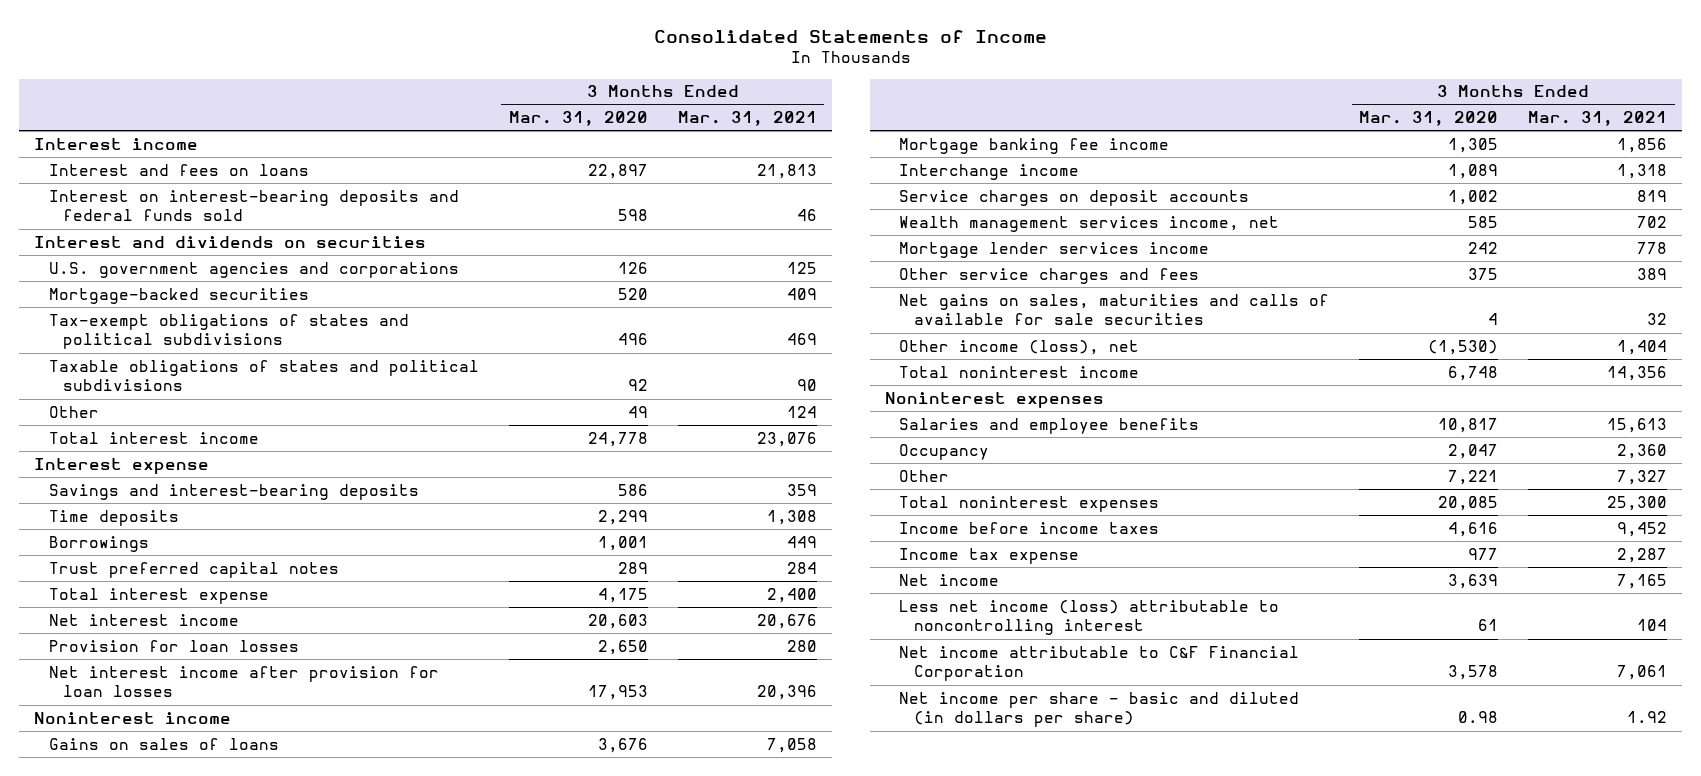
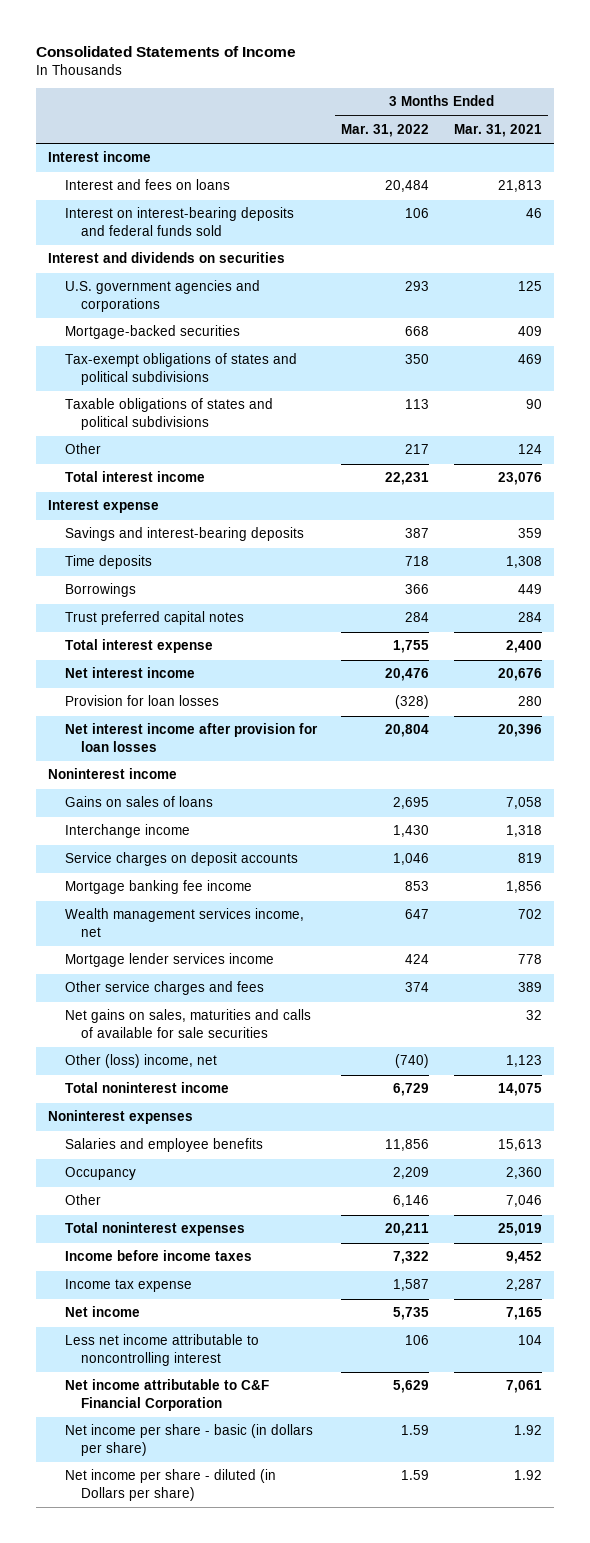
- | 3 Months Ended Mar. 31, 2020 | 3 Months Ended Mar. 31, 2021
+ | 3 Months Ended Mar. 31, 2022 | 3 Months Ended Mar. 31, 2021
moved down: Mortgage banking fee income | 853 | 1,856
- Other income (loss), net | (1,530) | 1,404
- Total noninterest income | 6,748 | 14,356
+ Other (loss) income, net | (740) | 1,123
+ Total noninterest income | 6,729 | 14,075
- Other | 7,221 | 7,327
- Total noninterest expenses | 20,085 | 25,300
+ Other | 6,146 | 7,046
+ Total noninterest expenses | 20,211 | 25,019
- Less net income (loss) attributable to noncontrolling interest | 61 | 104
+ Less net income attributable to noncontrolling interest | 106 | 104
- Net income per share - basic and diluted (in dollars per share) | 0.98 | 1.92
+ Net income per share - basic (in dollars per share) | 1.59 | 1.92
+ Net income per share - diluted (in Dollars per share) | 1.59 | 1.92

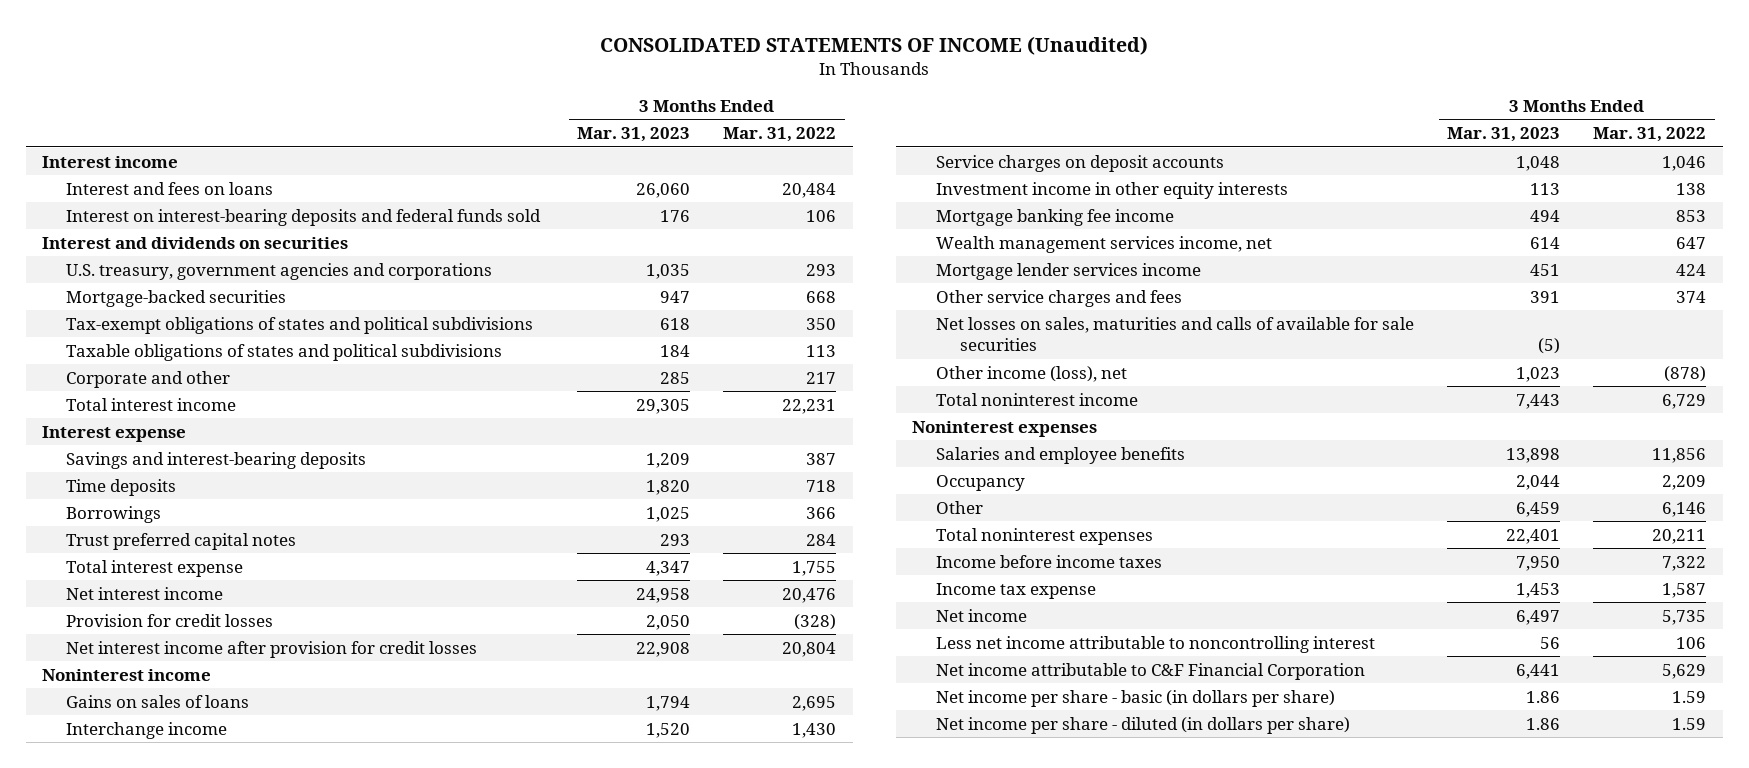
- Consolidated Statements of Income
+ CONSOLIDATED STATEMENTS OF INCOME (Unaudited)
- | 3 Months Ended Mar. 31, 2022 | 3 Months Ended Mar. 31, 2021
+ | 3 Months Ended Mar. 31, 2023 | 3 Months Ended Mar. 31, 2022
- U.S. government agencies and corporations | 293 | 125
+ U.S. treasury, government agencies and corporations | 1,035 | 293
- Other | 217 | 124
+ Corporate and other | 285 | 217
- Provision for loan losses | (328) | 280
- Net interest income after provision for loan losses | 20,804 | 20,396
+ Provision for credit losses | 2,050 | (328)
+ Net interest income after provision for credit losses | 22,908 | 20,804
+ Investment income in other equity interests | 113 | 138
- Net gains on sales, maturities and calls of available for sale securities | | 32
- Other (loss) income, net | (740) | 1,123
+ Net losses on sales, maturities and calls of available for sale securities | (5) |
+ Other income (loss), net | 1,023 | (878)
- Net income per share - diluted (in Dollars per share) | 1.59 | 1.92
+ Net income per share - diluted (in dollars per share) | 1.86 | 1.59

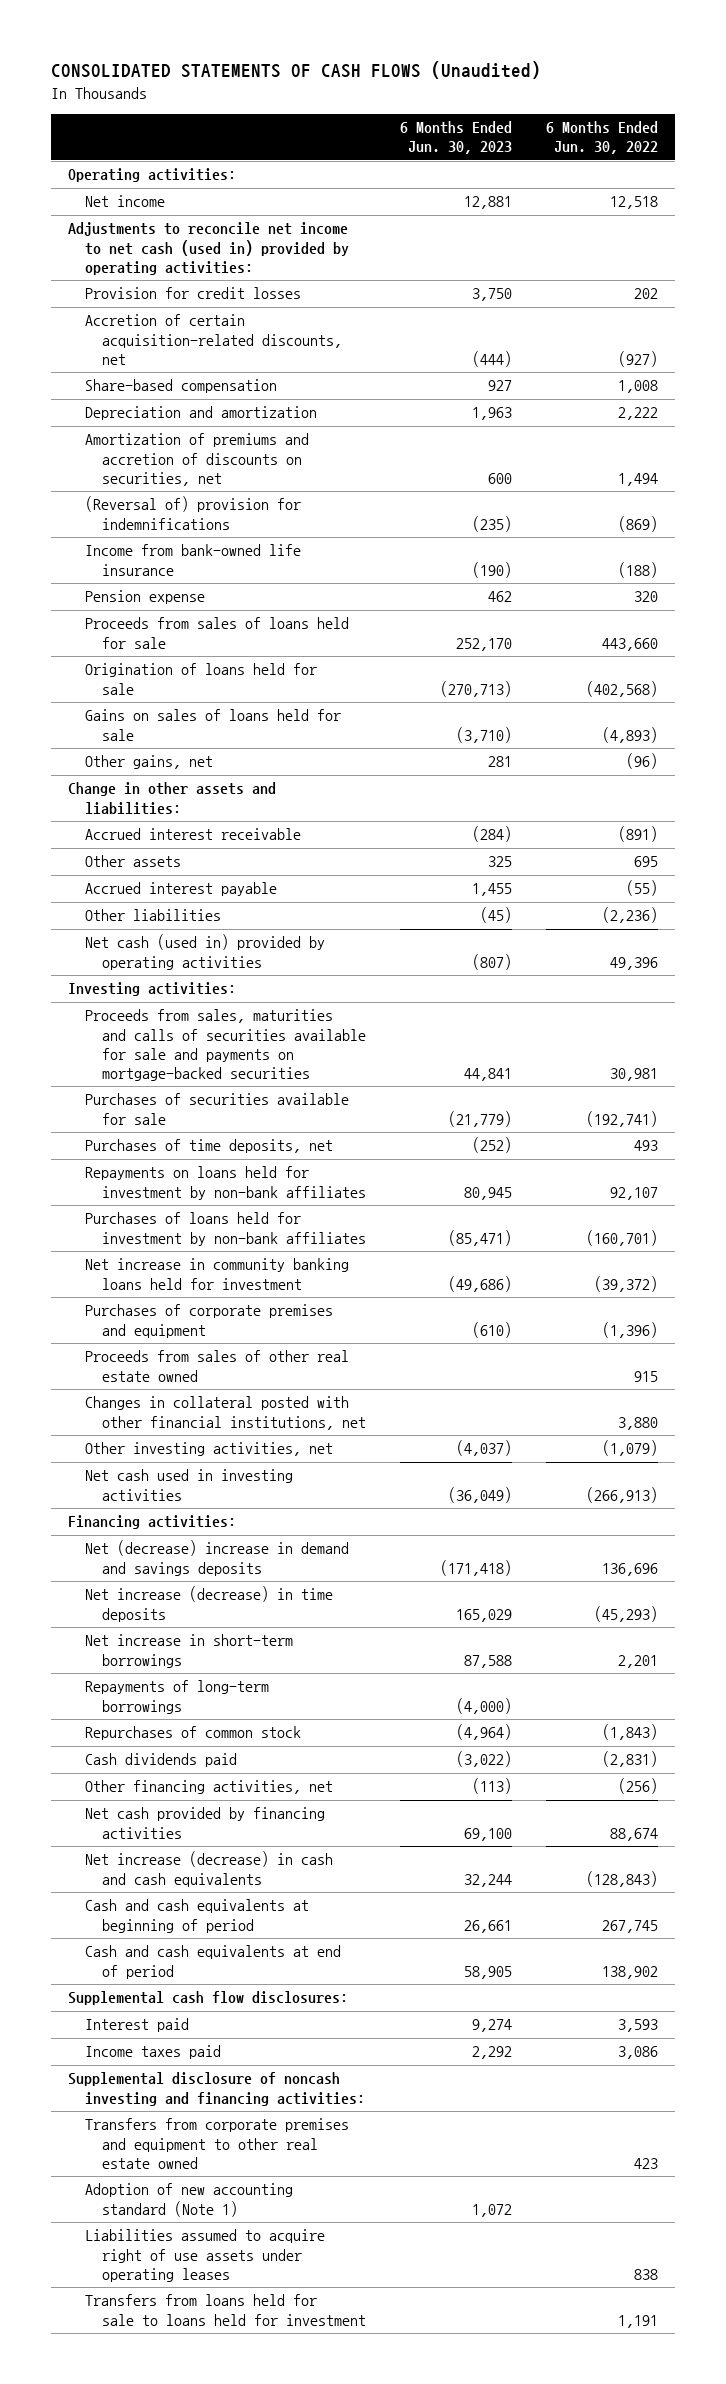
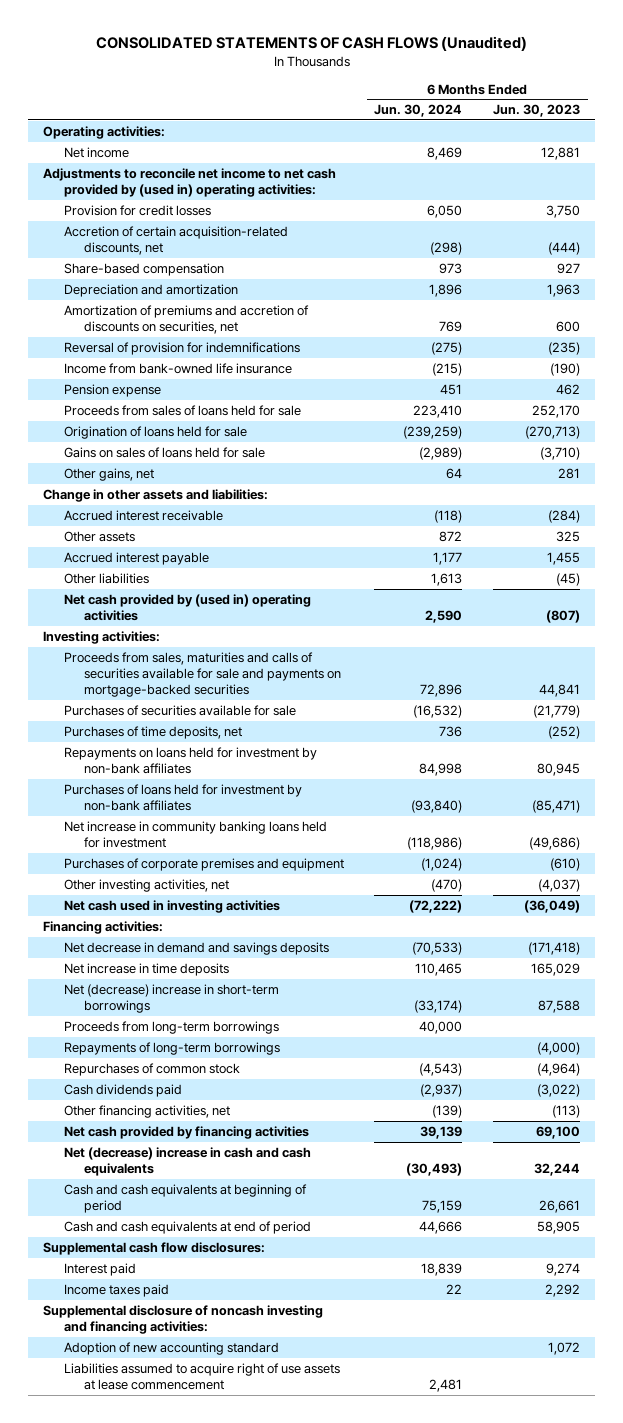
- | 6 Months Ended Jun. 30, 2023 | 6 Months Ended Jun. 30, 2022
+ | 6 Months Ended Jun. 30, 2024 | 6 Months Ended Jun. 30, 2023
- Adjustments to reconcile net income to net cash (used in) provided by operating activities:
+ Adjustments to reconcile net income to net cash provided by (used in) operating activities:
- (Reversal of) provision for indemnifications | (235) | (869)
+ Reversal of provision for indemnifications | (275) | (235)
- Net cash (used in) provided by operating activities | (807) | 49,396
+ Net cash provided by (used in) operating activities | 2,590 | (807)
- Proceeds from sales of other real estate owned | | 915
- Changes in collateral posted with other financial institutions, net | | 3,880
- Net (decrease) increase in demand and savings deposits | (171,418) | 136,696
- Net increase (decrease) in time deposits | 165,029 | (45,293)
- Net increase in short-term borrowings | 87,588 | 2,201
+ Net decrease in demand and savings deposits | (70,533) | (171,418)
+ Net increase in time deposits | 110,465 | 165,029
+ Net (decrease) increase in short-term borrowings | (33,174) | 87,588
+ Proceeds from long-term borrowings | 40,000 |
- Net increase (decrease) in cash and cash equivalents | 32,244 | (128,843)
+ Net (decrease) increase in cash and cash equivalents | (30,493) | 32,244
- Transfers from corporate premises and equipment to other real estate owned | | 423
- Adoption of new accounting standard (Note 1) | 1,072 |
- Liabilities assumed to acquire right of use assets under operating leases | | 838
- Transfers from loans held for sale to loans held for investment | | 1,191
+ Adoption of new accounting standard | | 1,072
+ Liabilities assumed to acquire right of use assets at lease commencement | 2,481 |

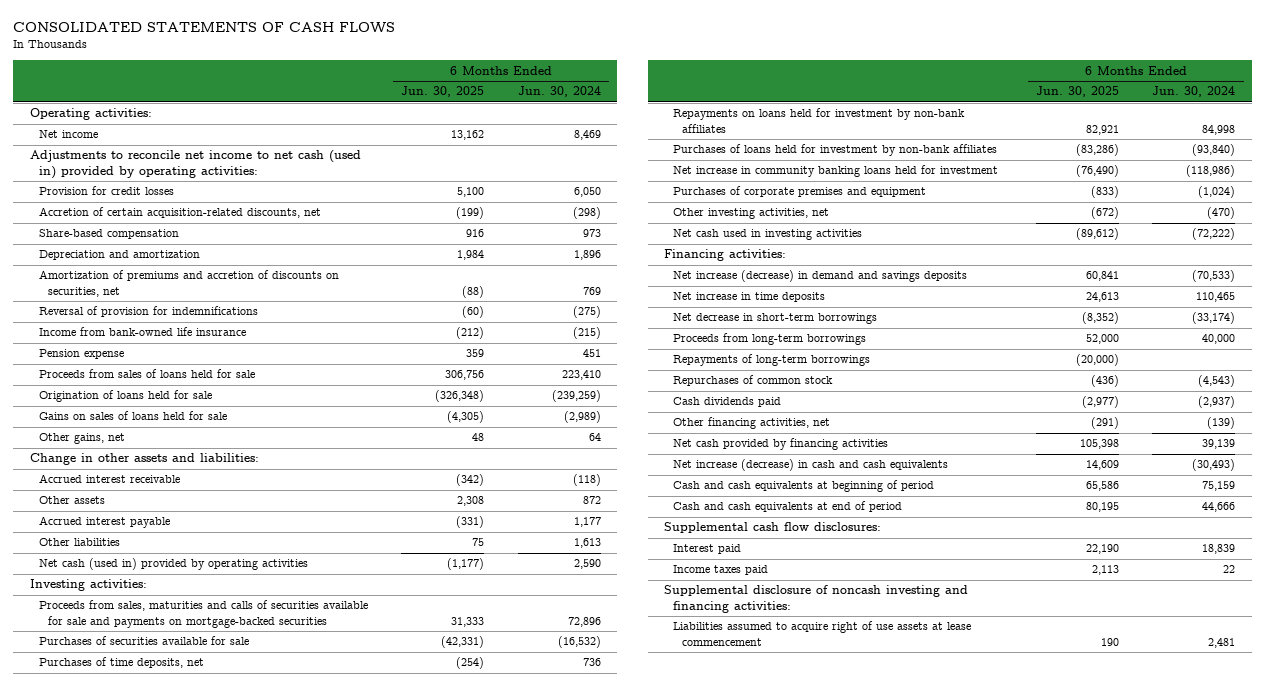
- CONSOLIDATED STATEMENTS OF CASH FLOWS (Unaudited)
+ CONSOLIDATED STATEMENTS OF CASH FLOWS
- | 6 Months Ended Jun. 30, 2024 | 6 Months Ended Jun. 30, 2023
+ | 6 Months Ended Jun. 30, 2025 | 6 Months Ended Jun. 30, 2024
- Adjustments to reconcile net income to net cash provided by (used in) operating activities:
+ Adjustments to reconcile net income to net cash (used in) provided by operating activities:
- Net cash provided by (used in) operating activities | 2,590 | (807)
+ Net cash (used in) provided by operating activities | (1,177) | 2,590
- Net decrease in demand and savings deposits | (70,533) | (171,418)
+ Net increase (decrease) in demand and savings deposits | 60,841 | (70,533)
- Net (decrease) increase in short-term borrowings | (33,174) | 87,588
+ Net decrease in short-term borrowings | (8,352) | (33,174)
- Net (decrease) increase in cash and cash equivalents | (30,493) | 32,244
+ Net increase (decrease) in cash and cash equivalents | 14,609 | (30,493)
- Adoption of new accounting standard | | 1,072

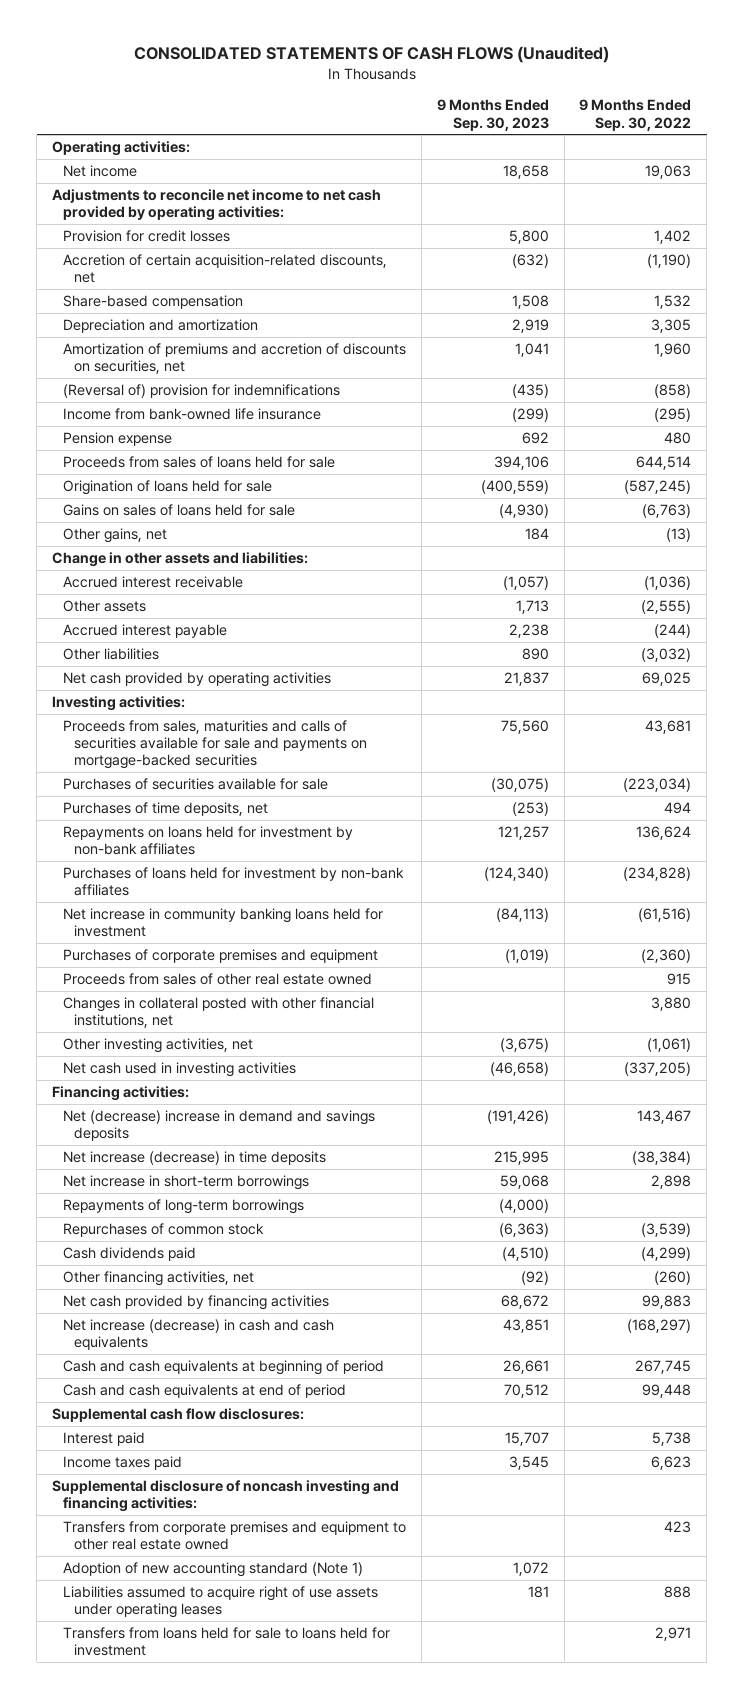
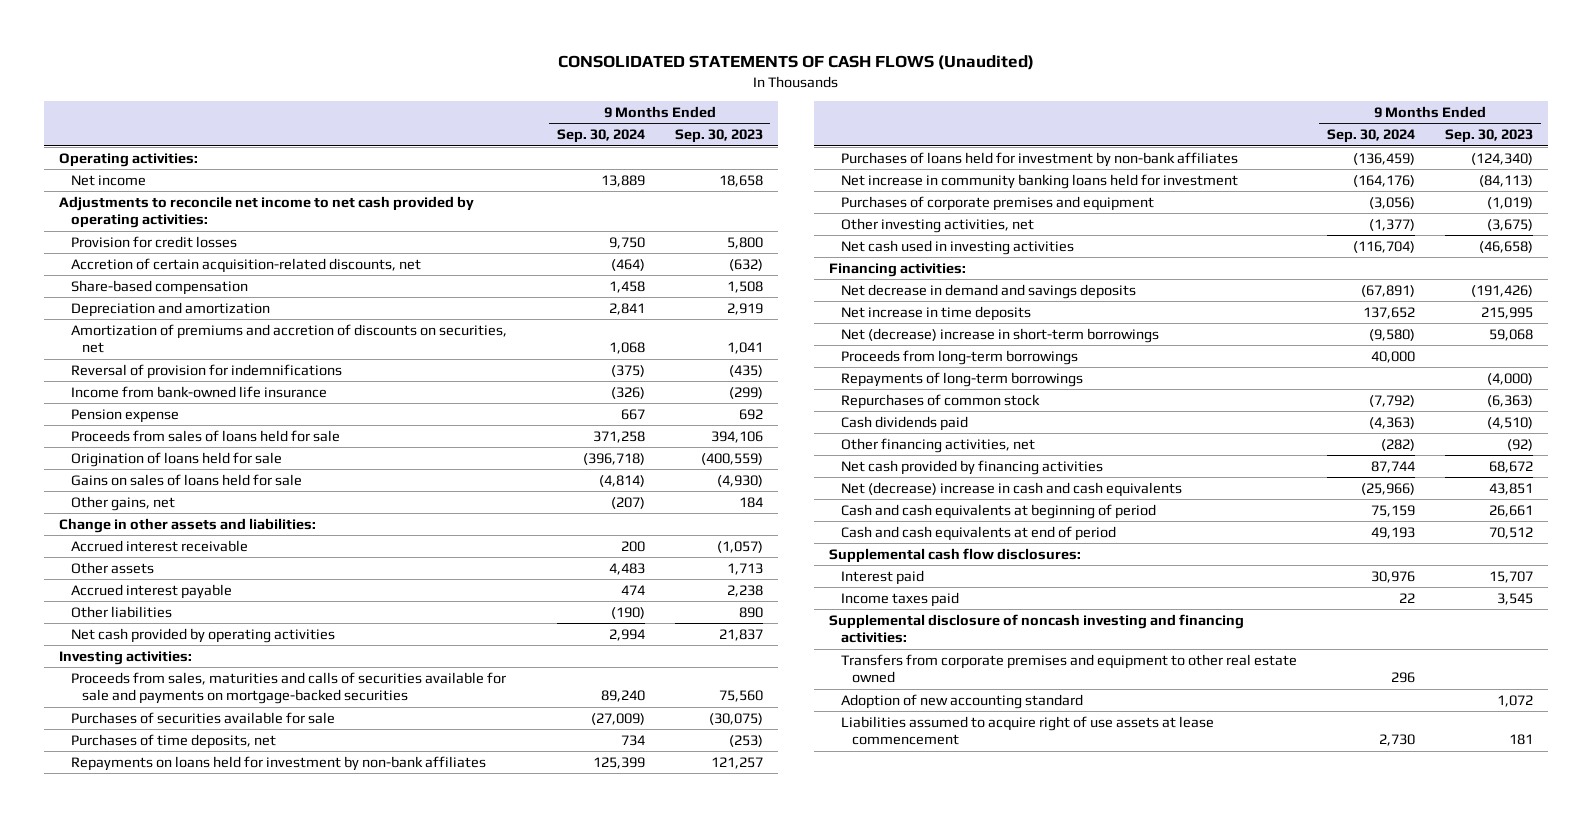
- | 9 Months Ended Sep. 30, 2023 | 9 Months Ended Sep. 30, 2022
+ | 9 Months Ended Sep. 30, 2024 | 9 Months Ended Sep. 30, 2023
- (Reversal of) provision for indemnifications | (435) | (858)
+ Reversal of provision for indemnifications | (375) | (435)
- Proceeds from sales of other real estate owned | | 915
- Changes in collateral posted with other financial institutions, net | | 3,880
- Net (decrease) increase in demand and savings deposits | (191,426) | 143,467
- Net increase (decrease) in time deposits | 215,995 | (38,384)
- Net increase in short-term borrowings | 59,068 | 2,898
+ Net decrease in demand and savings deposits | (67,891) | (191,426)
+ Net increase in time deposits | 137,652 | 215,995
+ Net (decrease) increase in short-term borrowings | (9,580) | 59,068
+ Proceeds from long-term borrowings | 40,000 |
- Net increase (decrease) in cash and cash equivalents | 43,851 | (168,297)
+ Net (decrease) increase in cash and cash equivalents | (25,966) | 43,851
- Adoption of new accounting standard (Note 1) | 1,072 |
- Liabilities assumed to acquire right of use assets under operating leases | 181 | 888
- Transfers from loans held for sale to loans held for investment | | 2,971
+ Adoption of new accounting standard | | 1,072
+ Liabilities assumed to acquire right of use assets at lease commencement | 2,730 | 181

